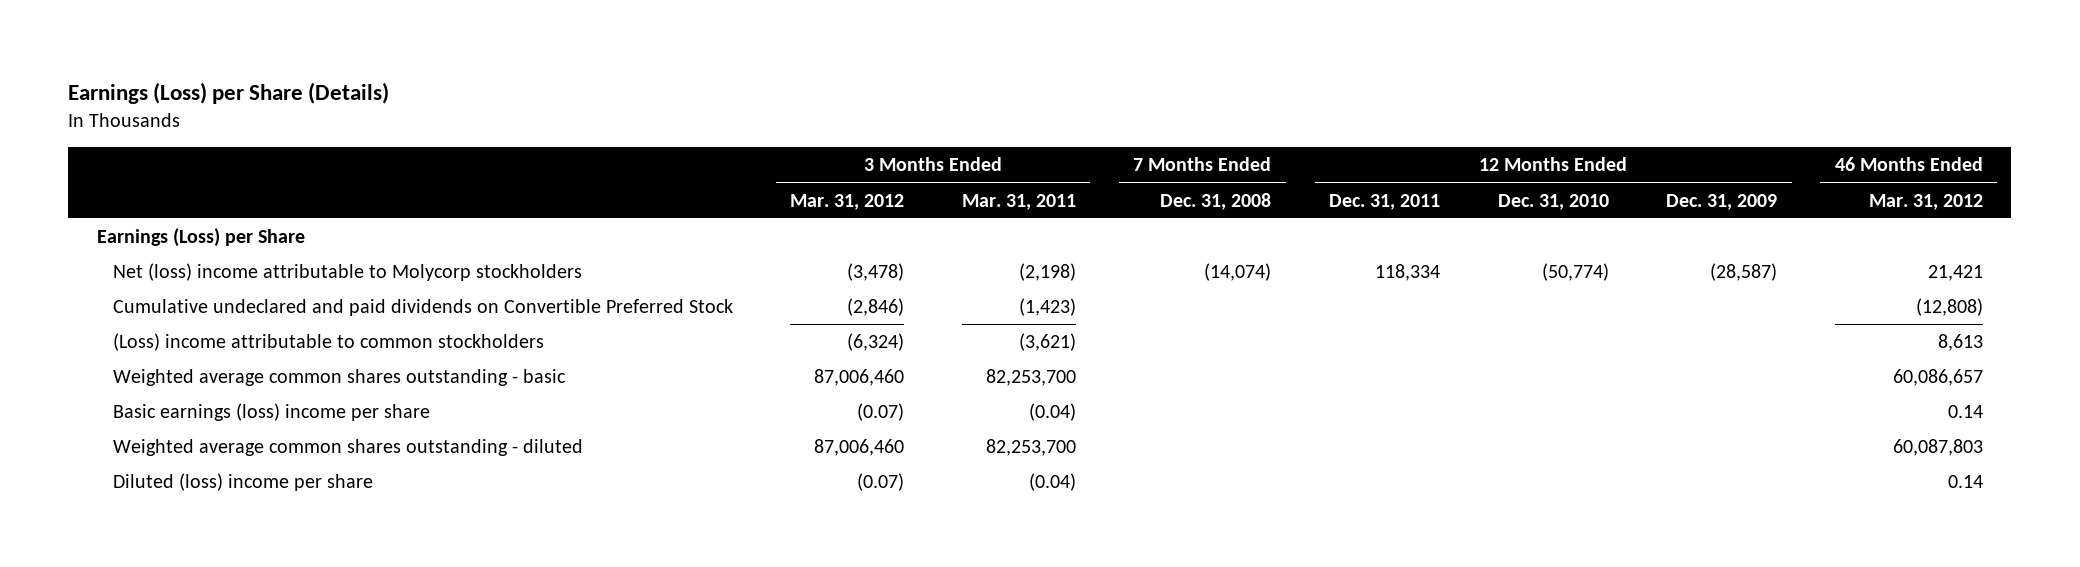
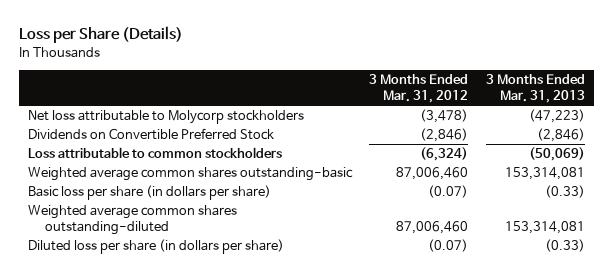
- Earnings (Loss) per Share (Details)
+ Loss per Share (Details)
- | 3 Months Ended Mar. 31, 2012 | 3 Months Ended Mar. 31, 2011 | 7 Months Ended Dec. 31, 2008 | 12 Months Ended Dec. 31, 2011 | 12 Months Ended Dec. 31, 2010 | 12 Months Ended Dec. 31, 2009 | 46 Months Ended Mar. 31, 2012
+ | 3 Months Ended Mar. 31, 2012 | 3 Months Ended Mar. 31, 2013
- Earnings (Loss) per Share
- Net (loss) income attributable to Molycorp stockholders | (3,478) | (2,198) | (14,074) | 118,334 | (50,774) | (28,587) | 21,421
- Cumulative undeclared and paid dividends on Convertible Preferred Stock | (2,846) | (1,423) | | | | | (12,808)
- (Loss) income attributable to common stockholders | (6,324) | (3,621) | | | | | 8,613
- Weighted average common shares outstanding - basic | 87,006,460 | 82,253,700 | | | | | 60,086,657
- Basic earnings (loss) income per share | (0.07) | (0.04) | | | | | 0.14
- Weighted average common shares outstanding - diluted | 87,006,460 | 82,253,700 | | | | | 60,087,803
- Diluted (loss) income per share | (0.07) | (0.04) | | | | | 0.14
+ Net loss attributable to Molycorp stockholders | (3,478) | (47,223)
+ Dividends on Convertible Preferred Stock | (2,846) | (2,846)
+ Loss attributable to common stockholders | (6,324) | (50,069)
+ Weighted average common shares outstanding-basic | 87,006,460 | 153,314,081
+ Basic loss per share (in dollars per share) | (0.07) | (0.33)
+ Weighted average common shares outstanding-diluted | 87,006,460 | 153,314,081
+ Diluted loss per share (in dollars per share) | (0.07) | (0.33)

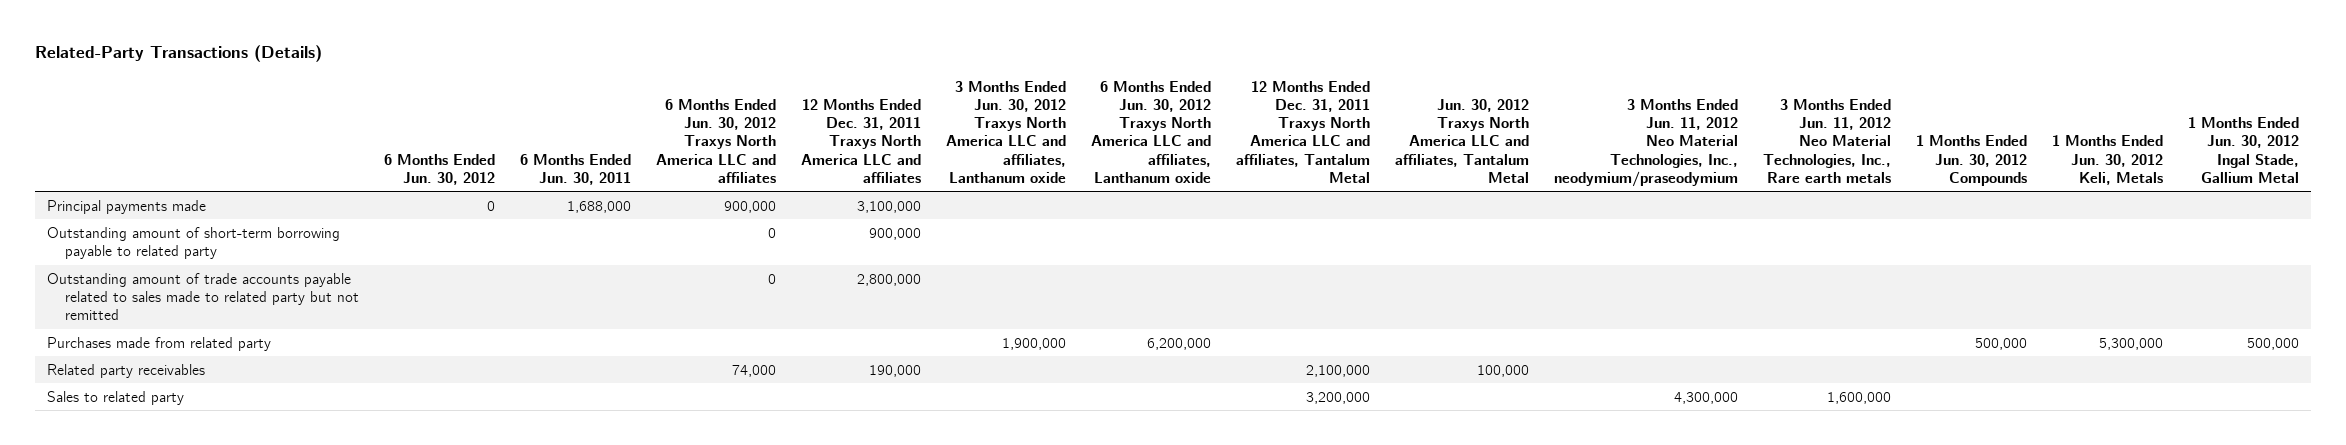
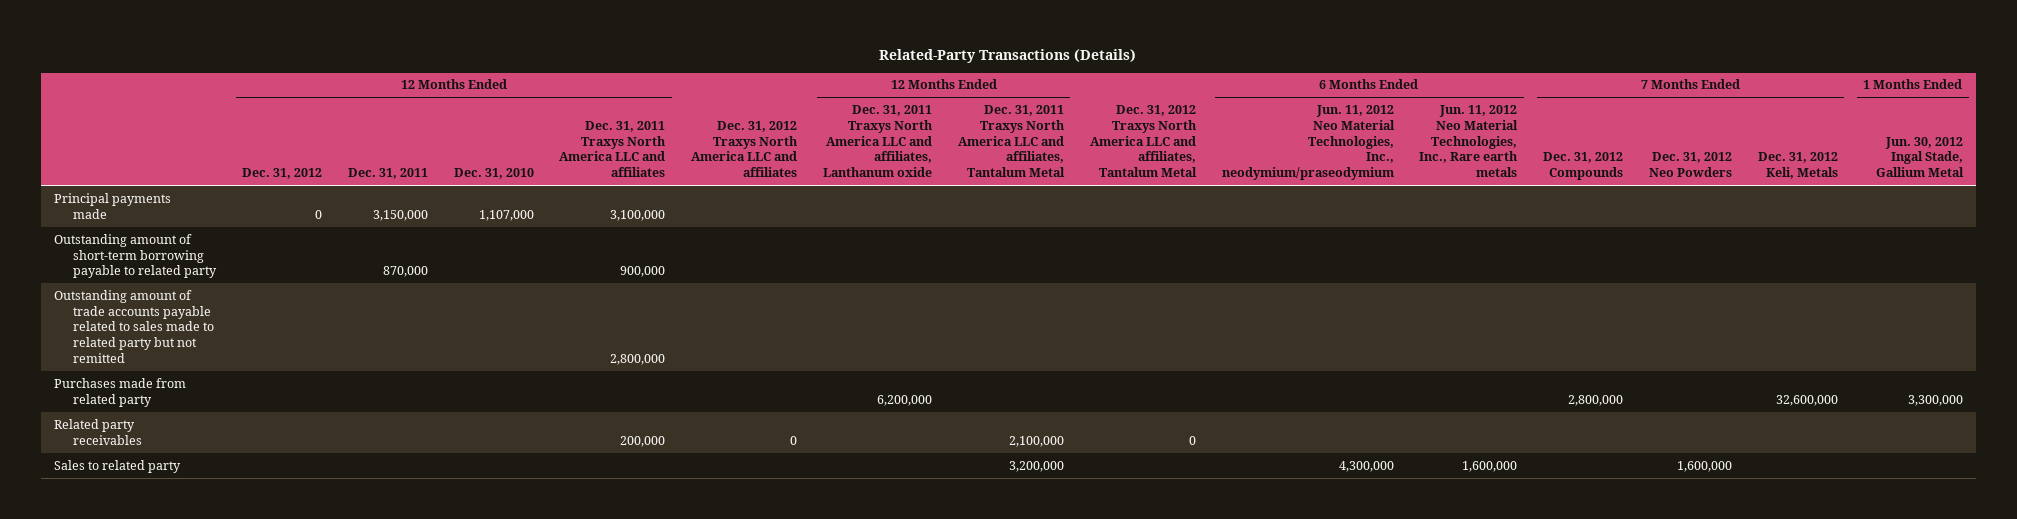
- | 6 Months Ended Jun. 30, 2012 | 6 Months Ended Jun. 30, 2011 | 6 Months Ended Jun. 30, 2012 Traxys North America LLC and affiliates | 12 Months Ended Dec. 31, 2011 Traxys North America LLC and affiliates | 3 Months Ended Jun. 30, 2012 Traxys North America LLC and affiliates, Lanthanum oxide | 6 Months Ended Jun. 30, 2012 Traxys North America LLC and affiliates, Lanthanum oxide | 12 Months Ended Dec. 31, 2011 Traxys North America LLC and affiliates, Tantalum Metal | Jun. 30, 2012 Traxys North America LLC and affiliates, Tantalum Metal | 3 Months Ended Jun. 11, 2012 Neo Material Technologies, Inc., neodymium/praseodymium | 3 Months Ended Jun. 11, 2012 Neo Material Technologies, Inc., Rare earth metals | 1 Months Ended Jun. 30, 2012 Compounds | 1 Months Ended Jun. 30, 2012 Keli, Metals | 1 Months Ended Jun. 30, 2012 Ingal Stade, Gallium Metal
+ | 12 Months Ended Dec. 31, 2012 | 12 Months Ended Dec. 31, 2011 | 12 Months Ended Dec. 31, 2010 | 12 Months Ended Dec. 31, 2011 Traxys North America LLC and affiliates | Dec. 31, 2012 Traxys North America LLC and affiliates | 12 Months Ended Dec. 31, 2011 Traxys North America LLC and affiliates, Lanthanum oxide | 12 Months Ended Dec. 31, 2011 Traxys North America LLC and affiliates, Tantalum Metal | Dec. 31, 2012 Traxys North America LLC and affiliates, Tantalum Metal | 6 Months Ended Jun. 11, 2012 Neo Material Technologies, Inc., neodymium/praseodymium | 6 Months Ended Jun. 11, 2012 Neo Material Technologies, Inc., Rare earth metals | 7 Months Ended Dec. 31, 2012 Compounds | 7 Months Ended Dec. 31, 2012 Neo Powders | 7 Months Ended Dec. 31, 2012 Keli, Metals | 1 Months Ended Jun. 30, 2012 Ingal Stade, Gallium Metal
- Purchases made from related party | | | | | 1,900,000 | 6,200,000 | | | | | 500,000 | 5,300,000 | 500,000
- Related party receivables | | | 74,000 | 190,000 | | | 2,100,000 | 100,000 | | | | |
+ Purchases made from related party | | | | | | 6,200,000 | | | | | 2,800,000 | | 32,600,000 | 3,300,000
+ Related party receivables | | | | 200,000 | 0 | | 2,100,000 | 0 | | | | | |

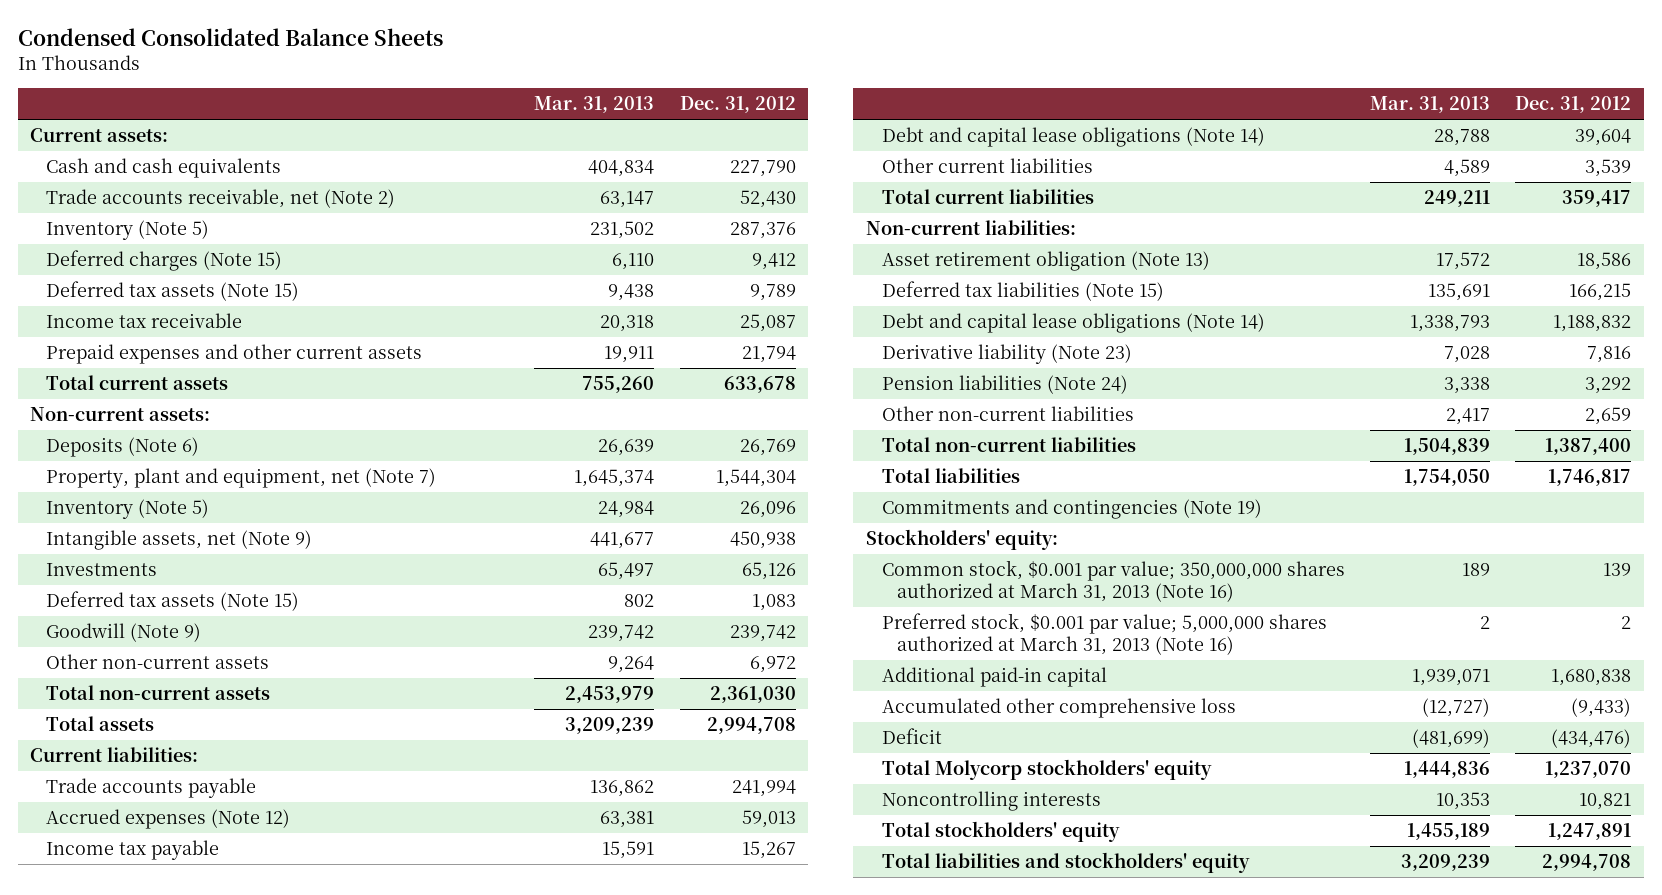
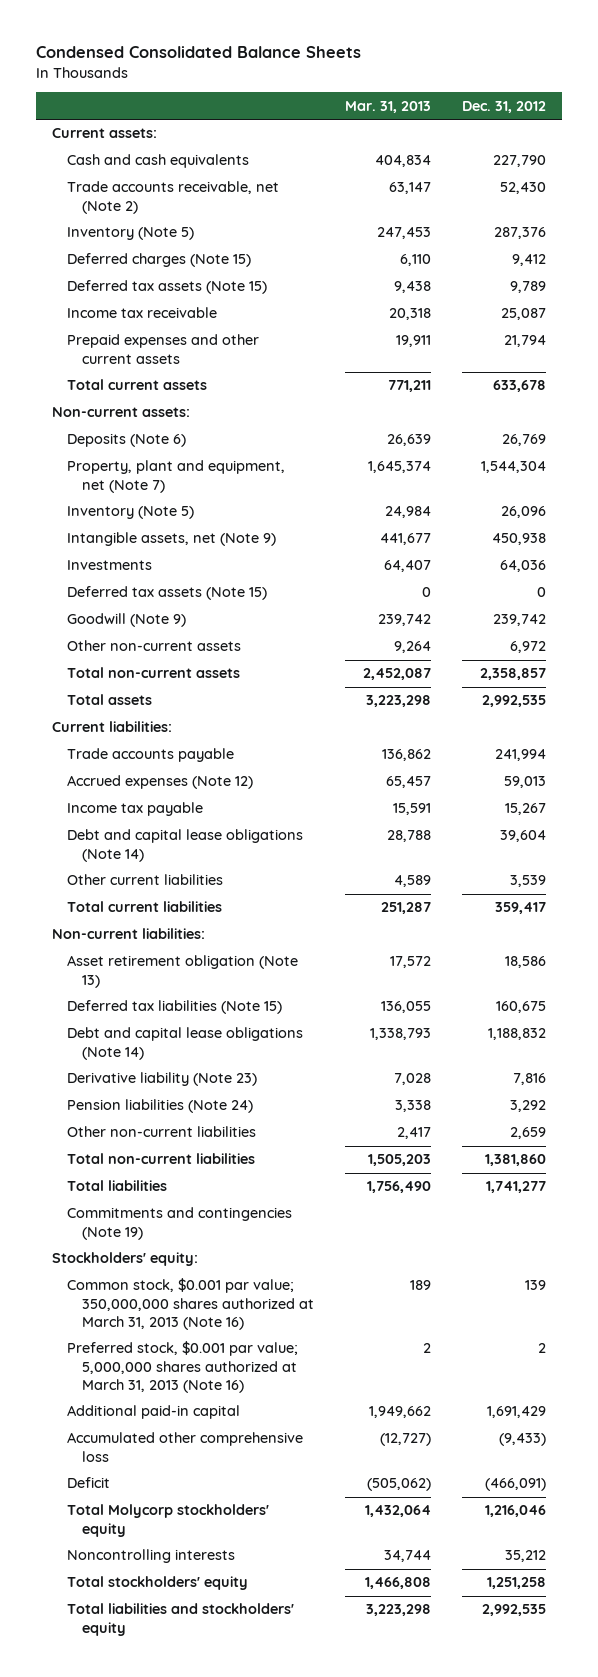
- Inventory (Note 5) | 231,502 | 287,376
+ Inventory (Note 5) | 247,453 | 287,376
- Total current assets | 755,260 | 633,678
+ Total current assets | 771,211 | 633,678
- Investments | 65,497 | 65,126
- Deferred tax assets (Note 15) | 802 | 1,083
+ Investments | 64,407 | 64,036
+ Deferred tax assets (Note 15) | 0 | 0
- Total non-current assets | 2,453,979 | 2,361,030
- Total assets | 3,209,239 | 2,994,708
+ Total non-current assets | 2,452,087 | 2,358,857
+ Total assets | 3,223,298 | 2,992,535
- Accrued expenses (Note 12) | 63,381 | 59,013
+ Accrued expenses (Note 12) | 65,457 | 59,013
- Total current liabilities | 249,211 | 359,417
+ Total current liabilities | 251,287 | 359,417
- Deferred tax liabilities (Note 15) | 135,691 | 166,215
+ Deferred tax liabilities (Note 15) | 136,055 | 160,675
- Total non-current liabilities | 1,504,839 | 1,387,400
- Total liabilities | 1,754,050 | 1,746,817
+ Total non-current liabilities | 1,505,203 | 1,381,860
+ Total liabilities | 1,756,490 | 1,741,277
- Additional paid-in capital | 1,939,071 | 1,680,838
+ Additional paid-in capital | 1,949,662 | 1,691,429
- Deficit | (481,699) | (434,476)
- Total Molycorp stockholders' equity | 1,444,836 | 1,237,070
- Noncontrolling interests | 10,353 | 10,821
- Total stockholders' equity | 1,455,189 | 1,247,891
- Total liabilities and stockholders' equity | 3,209,239 | 2,994,708
+ Deficit | (505,062) | (466,091)
+ Total Molycorp stockholders' equity | 1,432,064 | 1,216,046
+ Noncontrolling interests | 34,744 | 35,212
+ Total stockholders' equity | 1,466,808 | 1,251,258
+ Total liabilities and stockholders' equity | 3,223,298 | 2,992,535

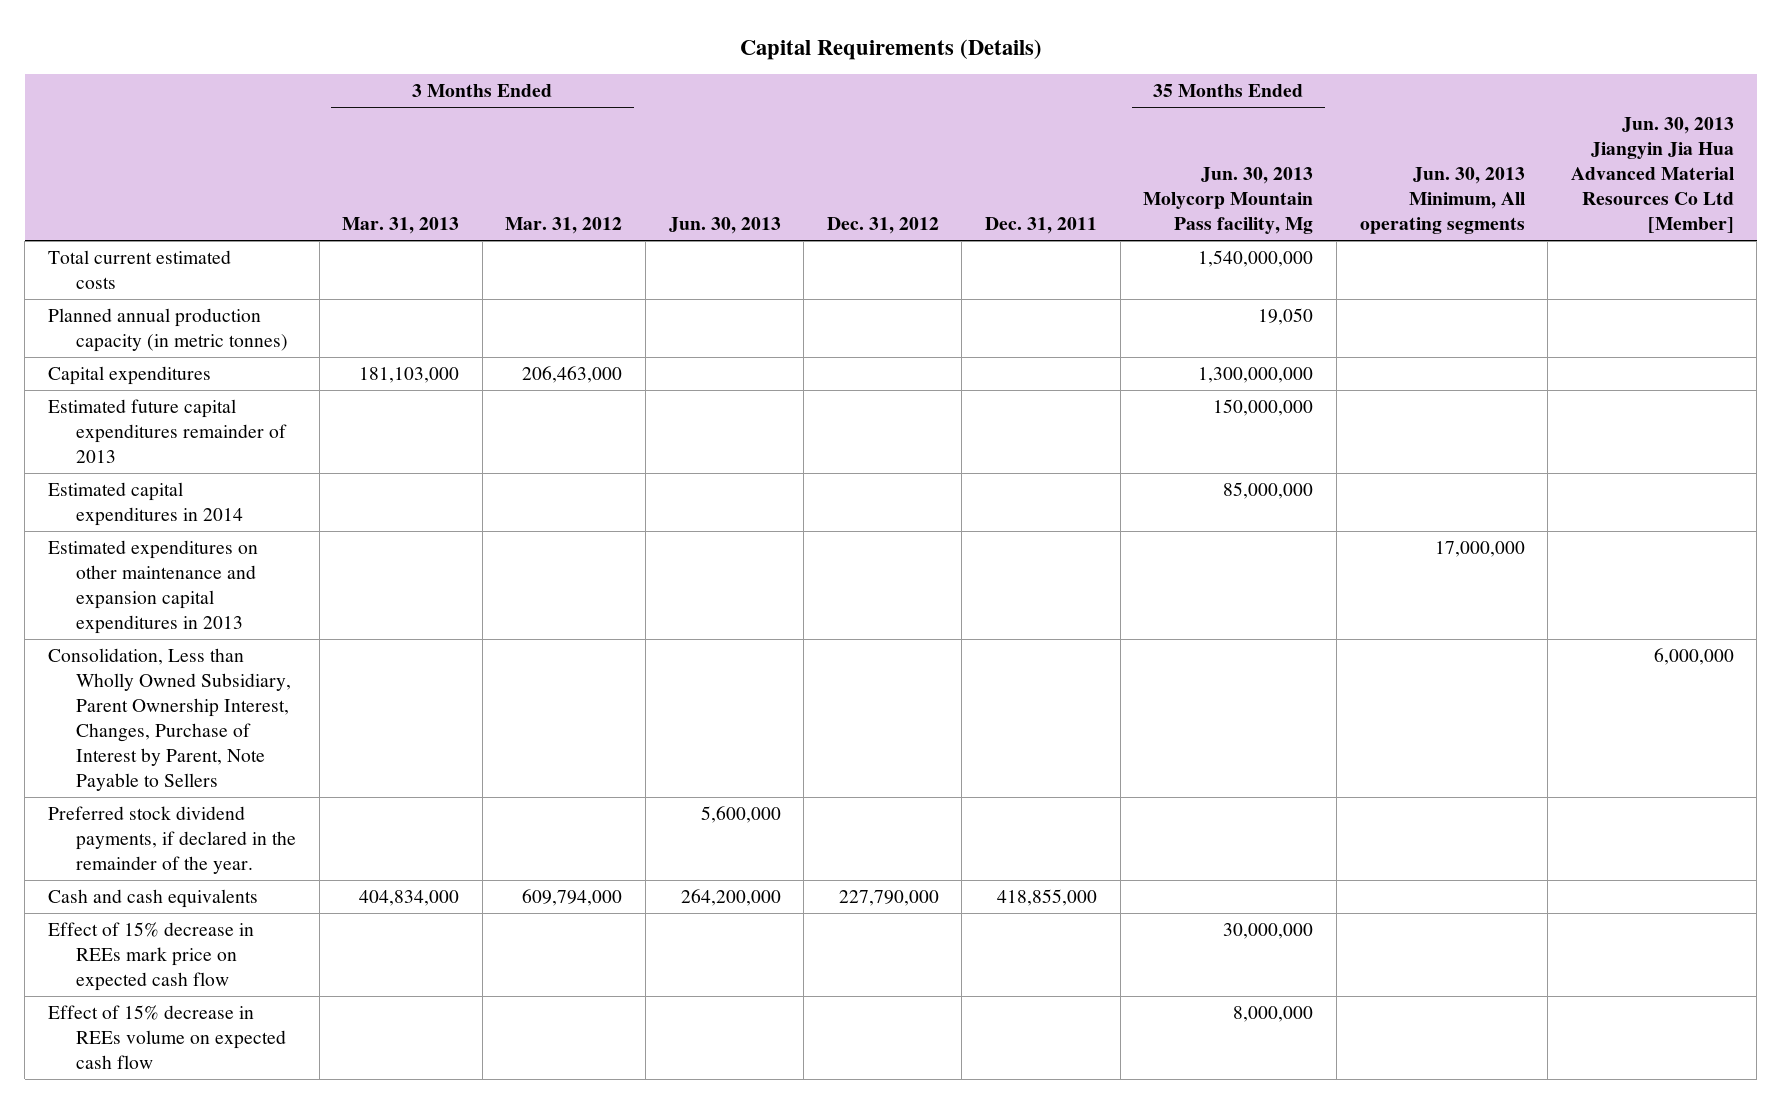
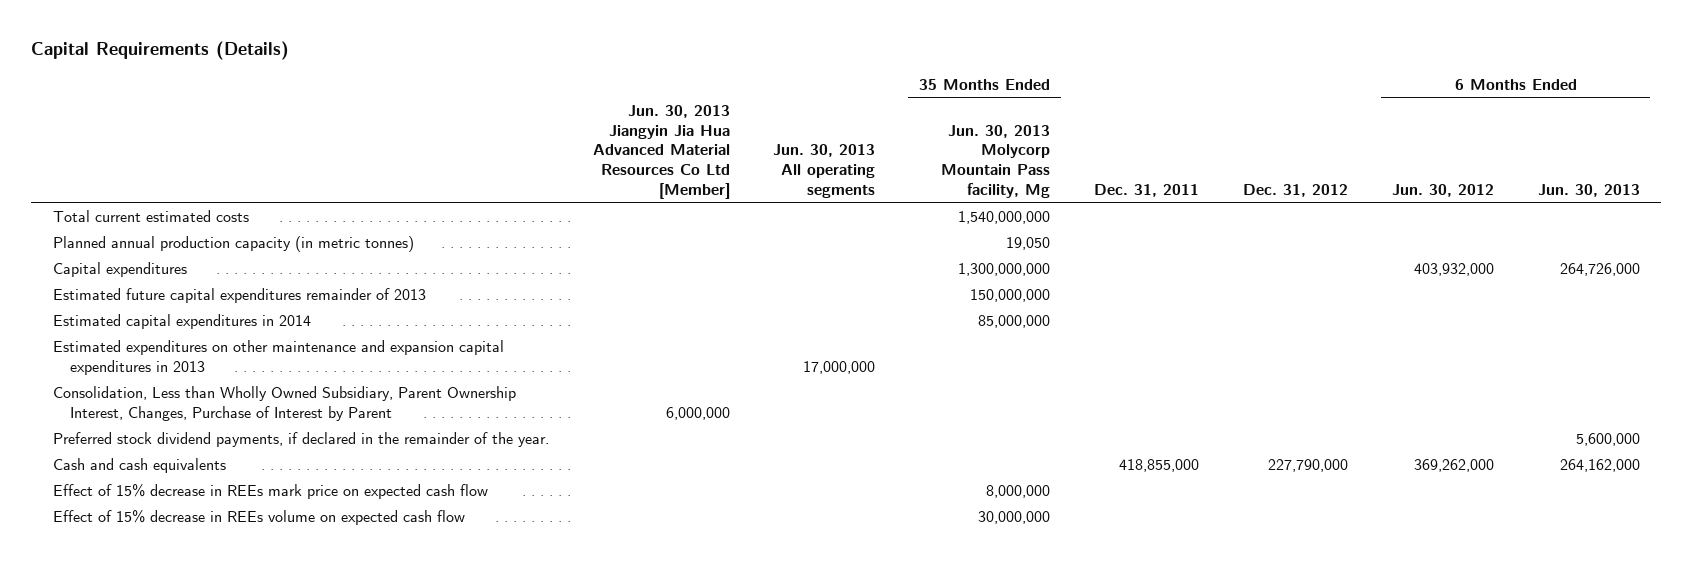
- | 3 Months Ended Mar. 31, 2013 | 3 Months Ended Mar. 31, 2012 | Jun. 30, 2013 | Dec. 31, 2012 | Dec. 31, 2011 | 35 Months Ended Jun. 30, 2013 Molycorp Mountain Pass facility, Mg | Jun. 30, 2013 Minimum, All operating segments | Jun. 30, 2013 Jiangyin Jia Hua Advanced Material Resources Co Ltd [Member]
+ | Jun. 30, 2013 Jiangyin Jia Hua Advanced Material Resources Co Ltd [Member] | Jun. 30, 2013 All operating segments | 35 Months Ended Jun. 30, 2013 Molycorp Mountain Pass facility, Mg | Dec. 31, 2011 | Dec. 31, 2012 | 6 Months Ended Jun. 30, 2012 | 6 Months Ended Jun. 30, 2013
- Consolidation, Less than Wholly Owned Subsidiary, Parent Ownership Interest, Changes, Purchase of Interest by Parent, Note Payable to Sellers | | | | | | | | 6,000,000
+ Consolidation, Less than Wholly Owned Subsidiary, Parent Ownership Interest, Changes, Purchase of Interest by Parent | 6,000,000 | | | | | |
- Effect of 15% decrease in REEs mark price on expected cash flow | | | | | | 30,000,000 | |
- Effect of 15% decrease in REEs volume on expected cash flow | | | | | | 8,000,000 | |
+ Effect of 15% decrease in REEs mark price on expected cash flow | | | 8,000,000 | | | |
+ Effect of 15% decrease in REEs volume on expected cash flow | | | 30,000,000 | | | |

